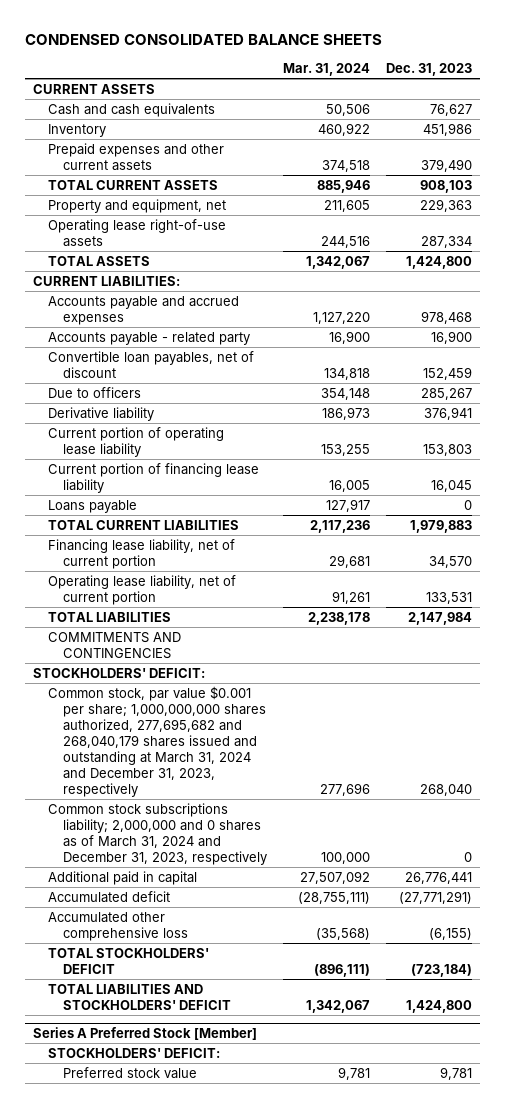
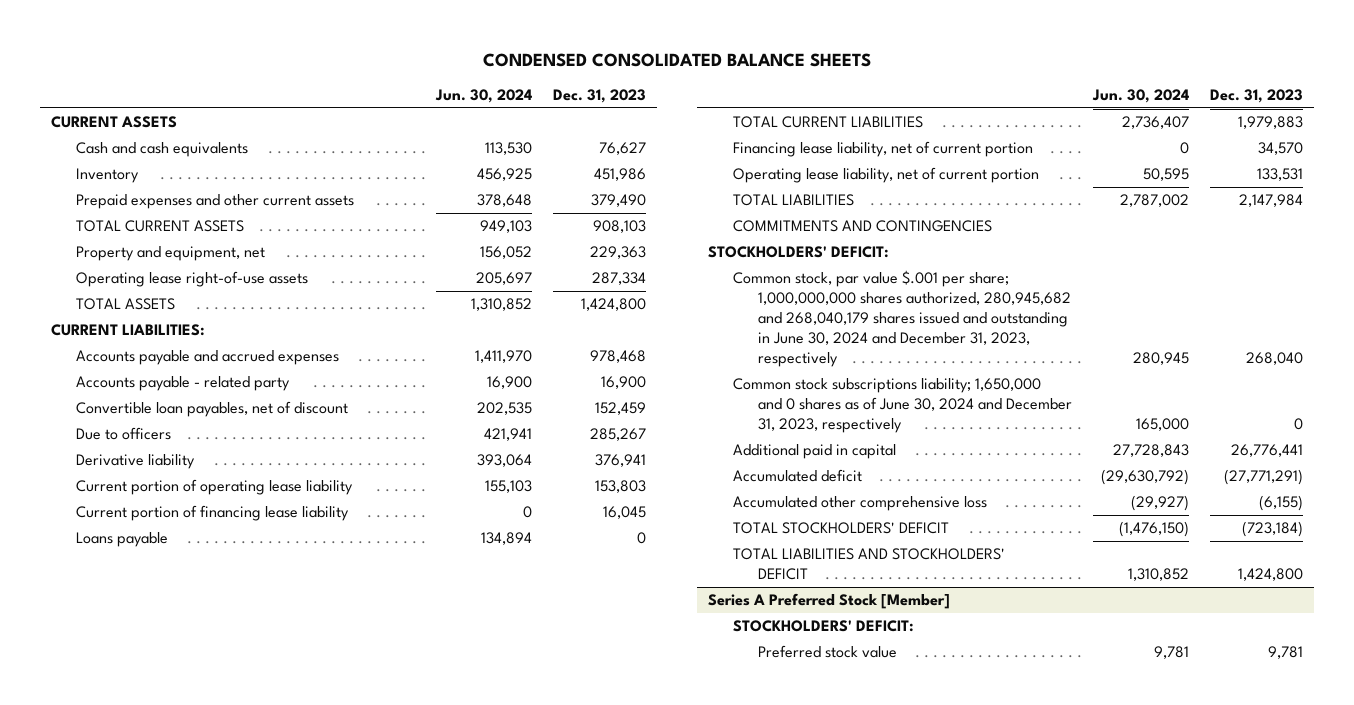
- | Mar. 31, 2024 | Dec. 31, 2023
+ | Jun. 30, 2024 | Dec. 31, 2023
- Common stock, par value $0.001 per share; 1,000,000,000 shares authorized, 277,695,682 and 268,040,179 shares issued and outstanding at March 31, 2024 and December 31, 2023, respectively | 277,696 | 268,040
- Common stock subscriptions liability; 2,000,000 and 0 shares as of March 31, 2024 and December 31, 2023, respectively | 100,000 | 0
+ Common stock, par value $.001 per share; 1,000,000,000 shares authorized, 280,945,682 and 268,040,179 shares issued and outstanding in June 30, 2024 and December 31, 2023, respectively | 280,945 | 268,040
+ Common stock subscriptions liability; 1,650,000 and 0 shares as of June 30, 2024 and December 31, 2023, respectively | 165,000 | 0

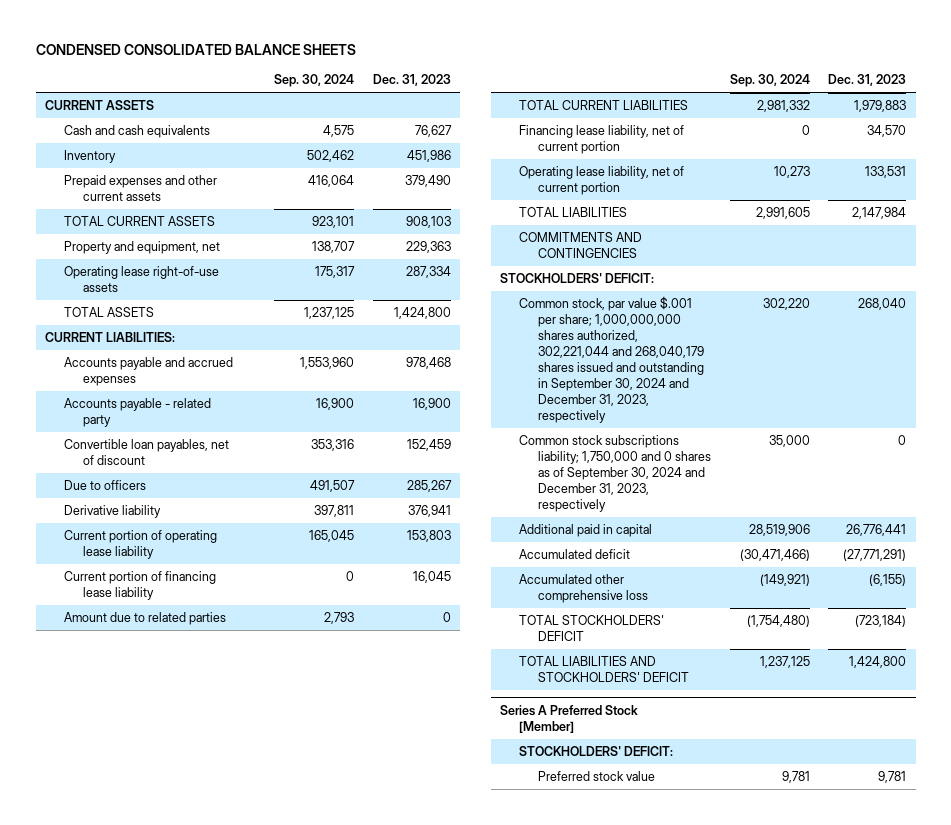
- | Jun. 30, 2024 | Dec. 31, 2023
+ | Sep. 30, 2024 | Dec. 31, 2023
- Loans payable | 134,894 | 0
+ Amount due to related parties | 2,793 | 0
- Common stock, par value $.001 per share; 1,000,000,000 shares authorized, 280,945,682 and 268,040,179 shares issued and outstanding in June 30, 2024 and December 31, 2023, respectively | 280,945 | 268,040
- Common stock subscriptions liability; 1,650,000 and 0 shares as of June 30, 2024 and December 31, 2023, respectively | 165,000 | 0
+ Common stock, par value $.001 per share; 1,000,000,000 shares authorized, 302,221,044 and 268,040,179 shares issued and outstanding in September 30, 2024 and December 31, 2023, respectively | 302,220 | 268,040
+ Common stock subscriptions liability; 1,750,000 and 0 shares as of September 30, 2024 and December 31, 2023, respectively | 35,000 | 0

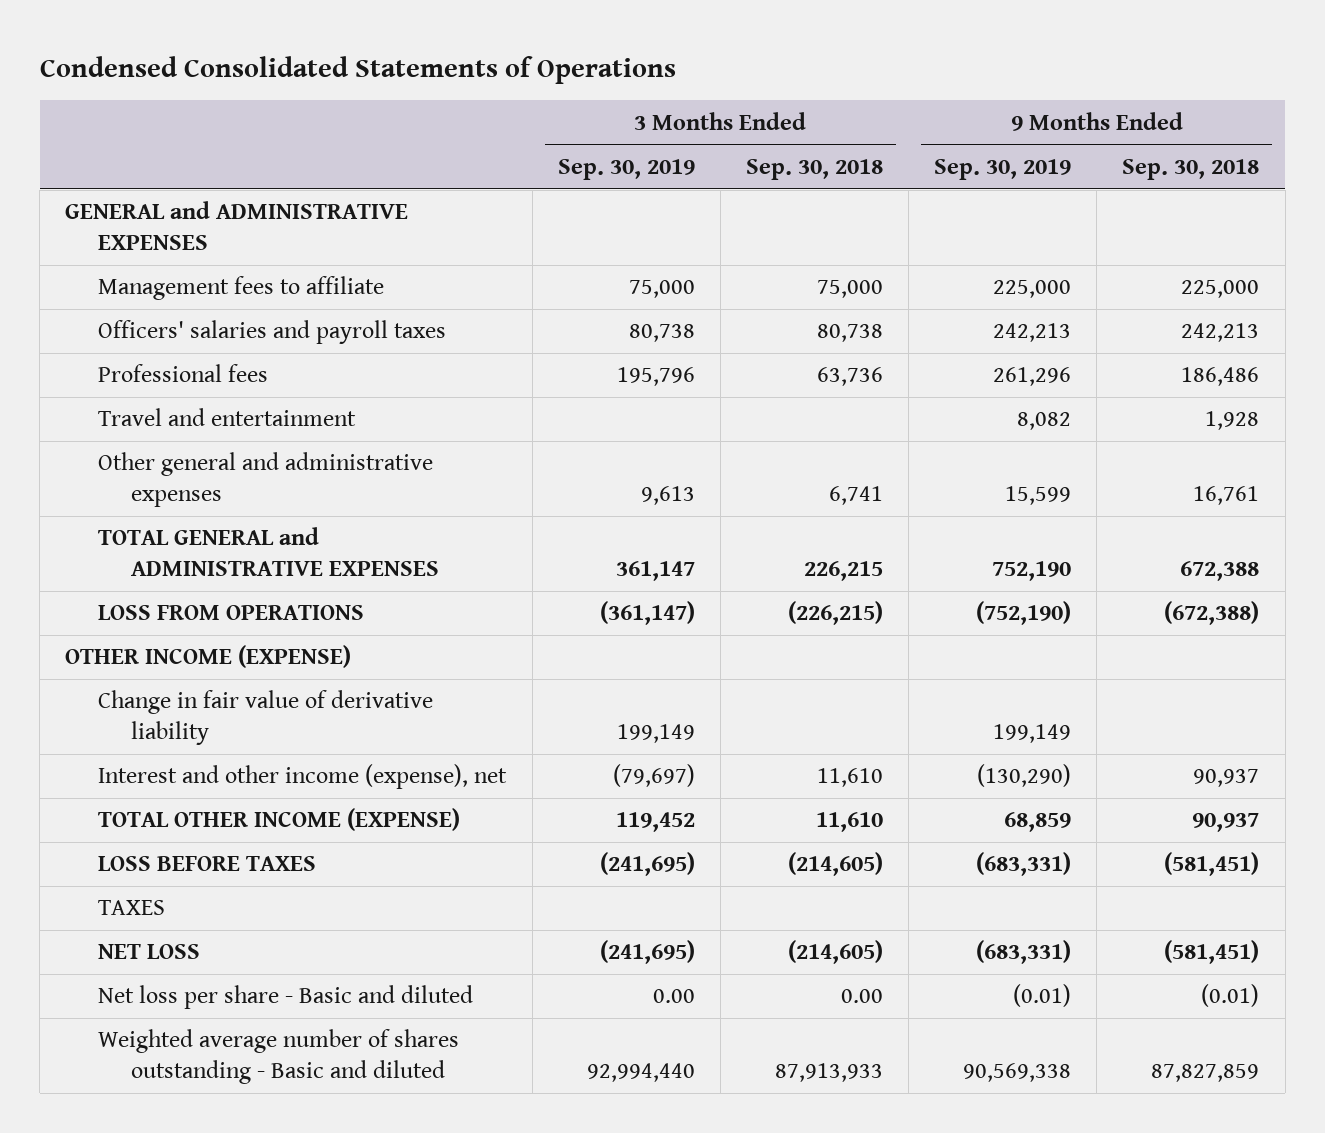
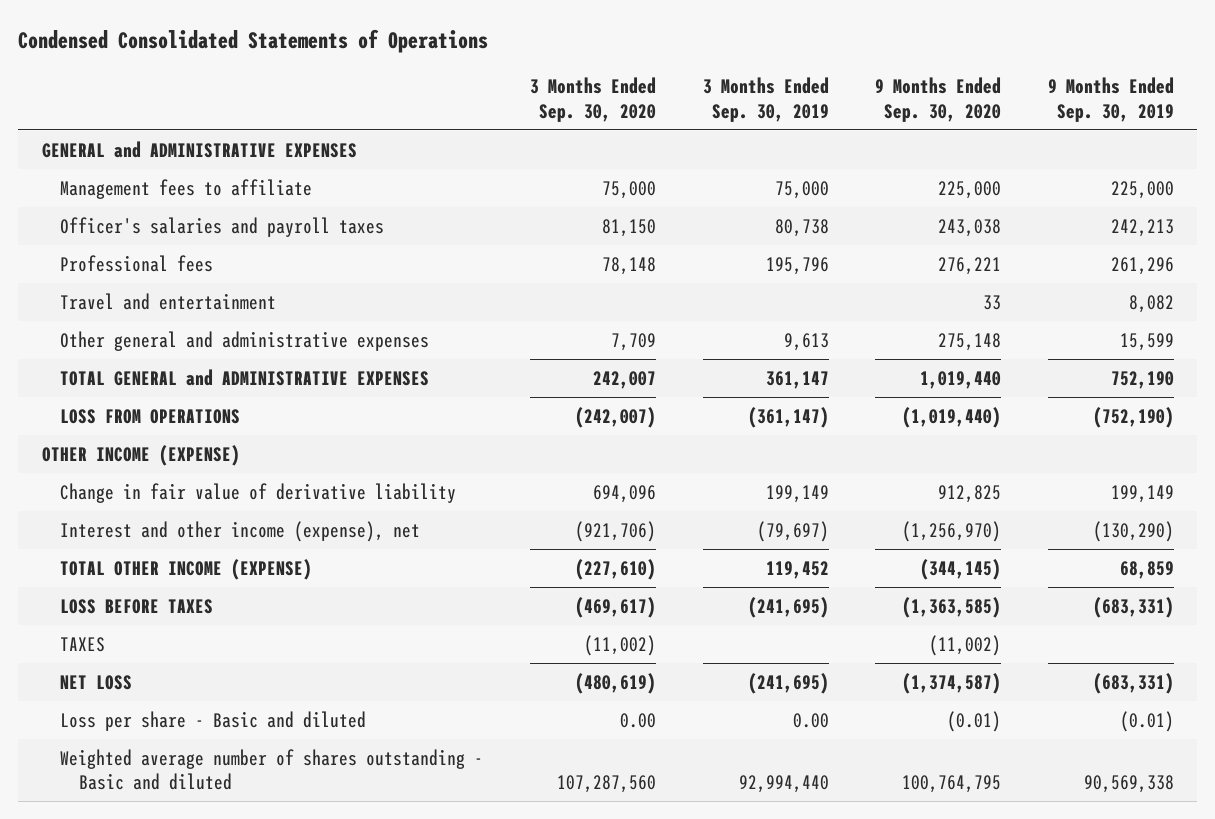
- | 3 Months Ended Sep. 30, 2019 | 3 Months Ended Sep. 30, 2018 | 9 Months Ended Sep. 30, 2019 | 9 Months Ended Sep. 30, 2018
+ | 3 Months Ended Sep. 30, 2020 | 3 Months Ended Sep. 30, 2019 | 9 Months Ended Sep. 30, 2020 | 9 Months Ended Sep. 30, 2019
- Officers' salaries and payroll taxes | 80,738 | 80,738 | 242,213 | 242,213
+ Officer's salaries and payroll taxes | 81,150 | 80,738 | 243,038 | 242,213
- Net loss per share - Basic and diluted | 0.00 | 0.00 | (0.01) | (0.01)
+ Loss per share - Basic and diluted | 0.00 | 0.00 | (0.01) | (0.01)

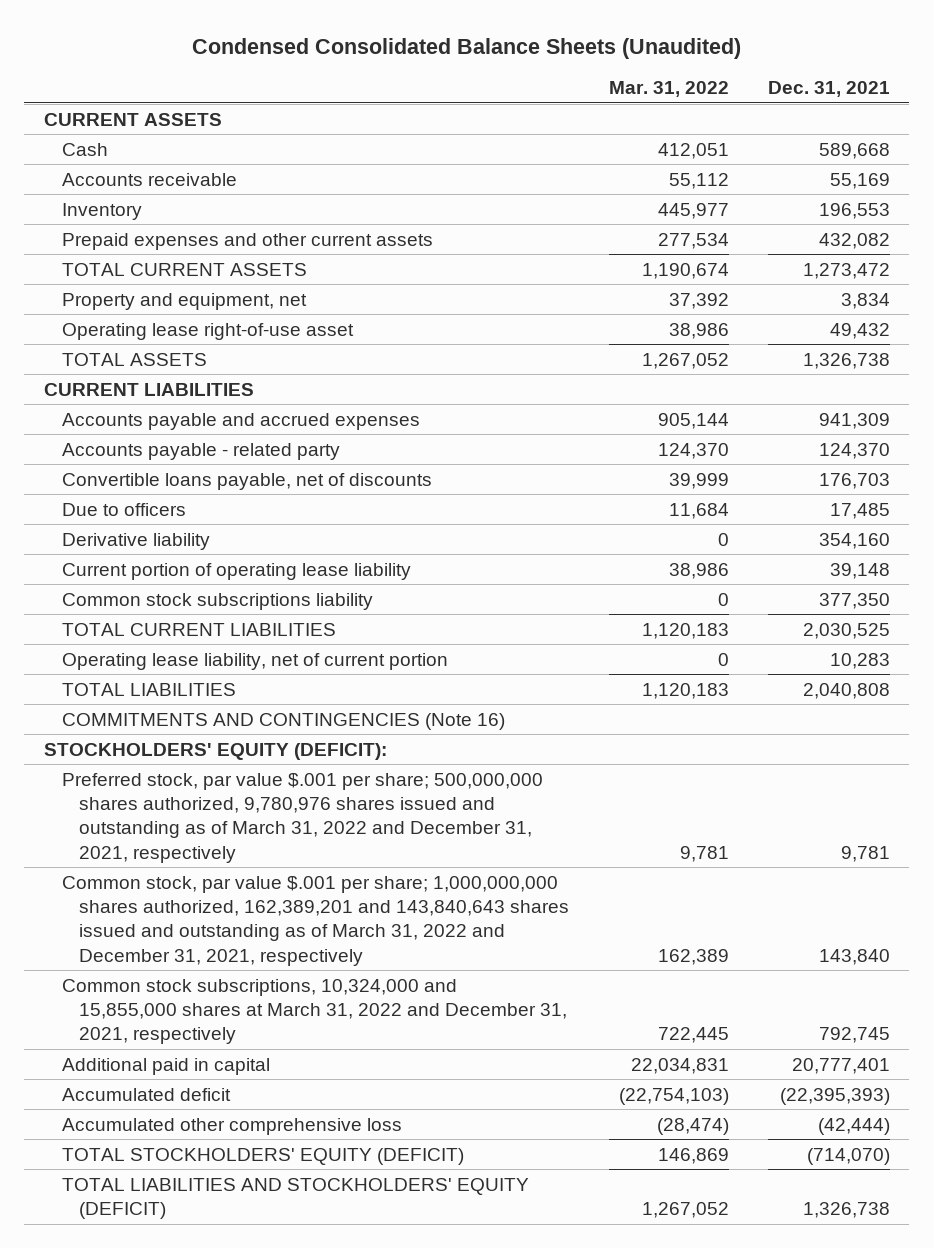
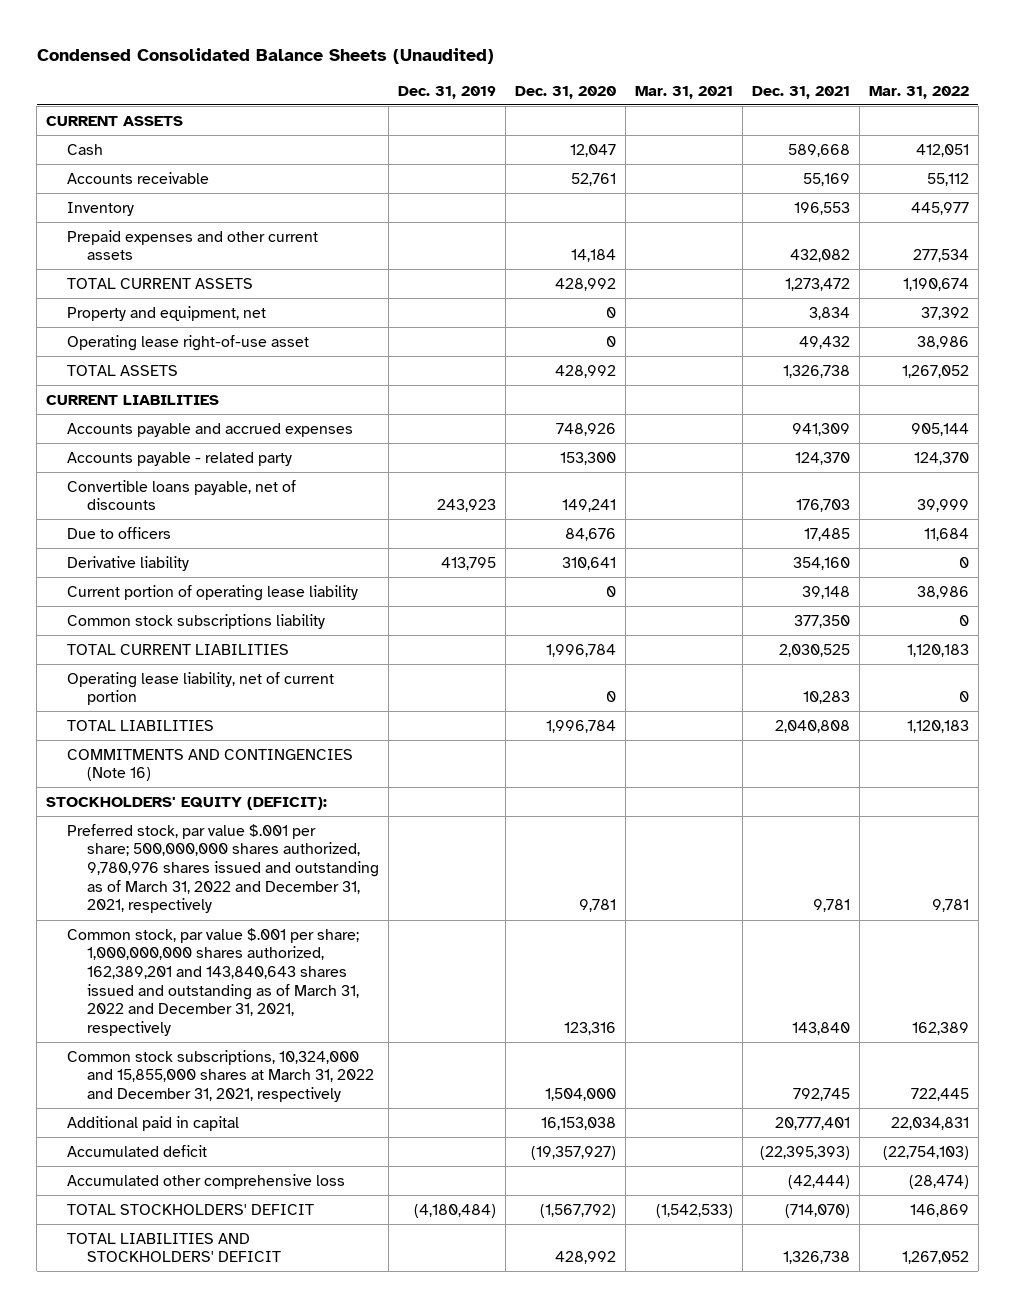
- | Mar. 31, 2022 | Dec. 31, 2021
+ | Dec. 31, 2019 | Dec. 31, 2020 | Mar. 31, 2021 | Dec. 31, 2021 | Mar. 31, 2022
- TOTAL STOCKHOLDERS' EQUITY (DEFICIT) | 146,869 | (714,070)
- TOTAL LIABILITIES AND STOCKHOLDERS' EQUITY (DEFICIT) | 1,267,052 | 1,326,738
+ TOTAL STOCKHOLDERS' DEFICIT | (4,180,484) | (1,567,792) | (1,542,533) | (714,070) | 146,869
+ TOTAL LIABILITIES AND STOCKHOLDERS' DEFICIT | | 428,992 | | 1,326,738 | 1,267,052

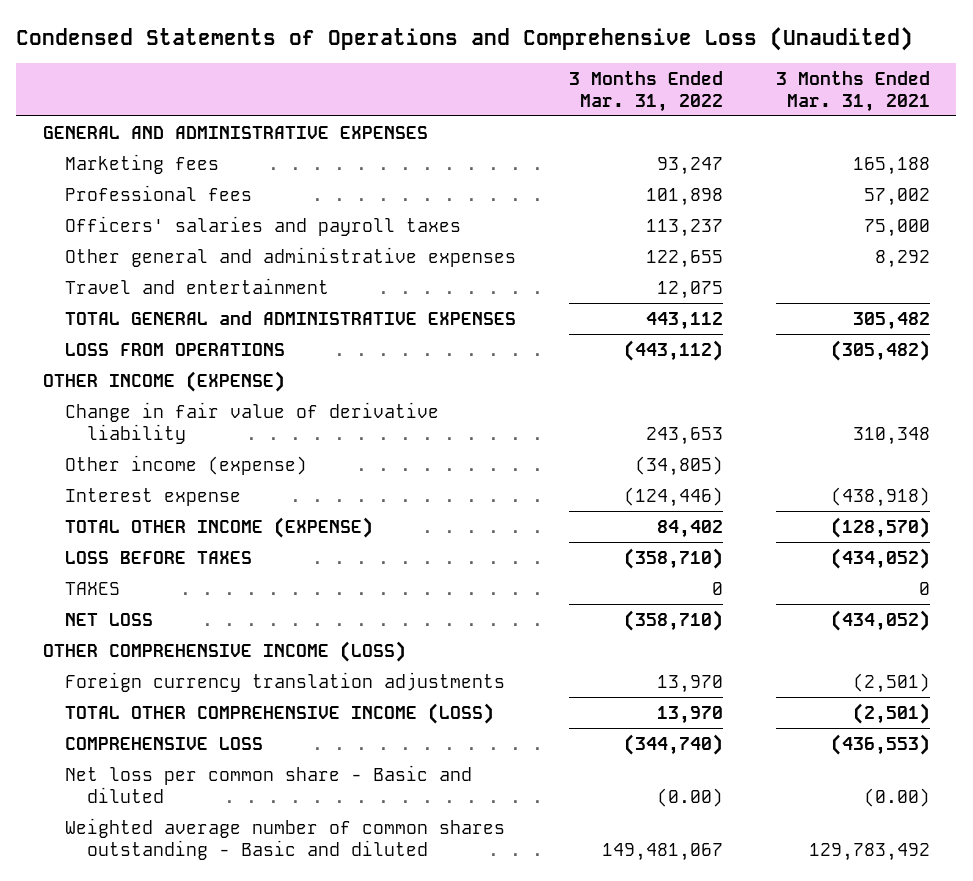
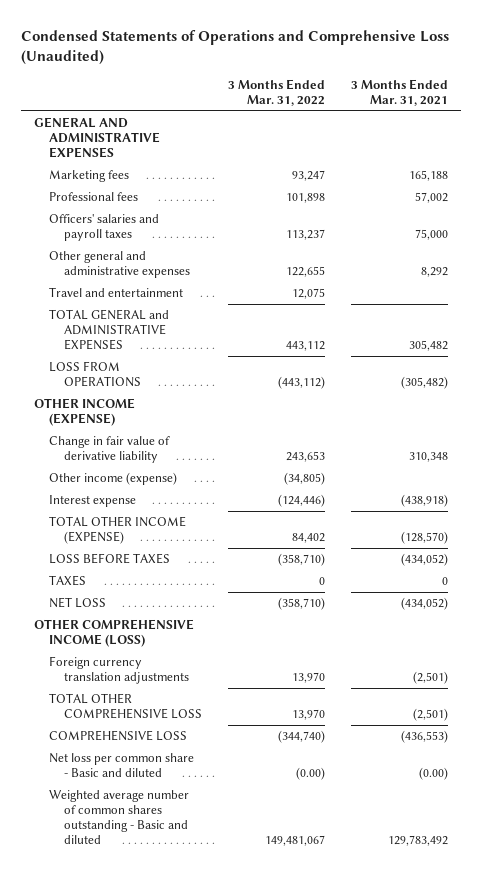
- TOTAL OTHER COMPREHENSIVE INCOME (LOSS) | 13,970 | (2,501)
+ TOTAL OTHER COMPREHENSIVE LOSS | 13,970 | (2,501)

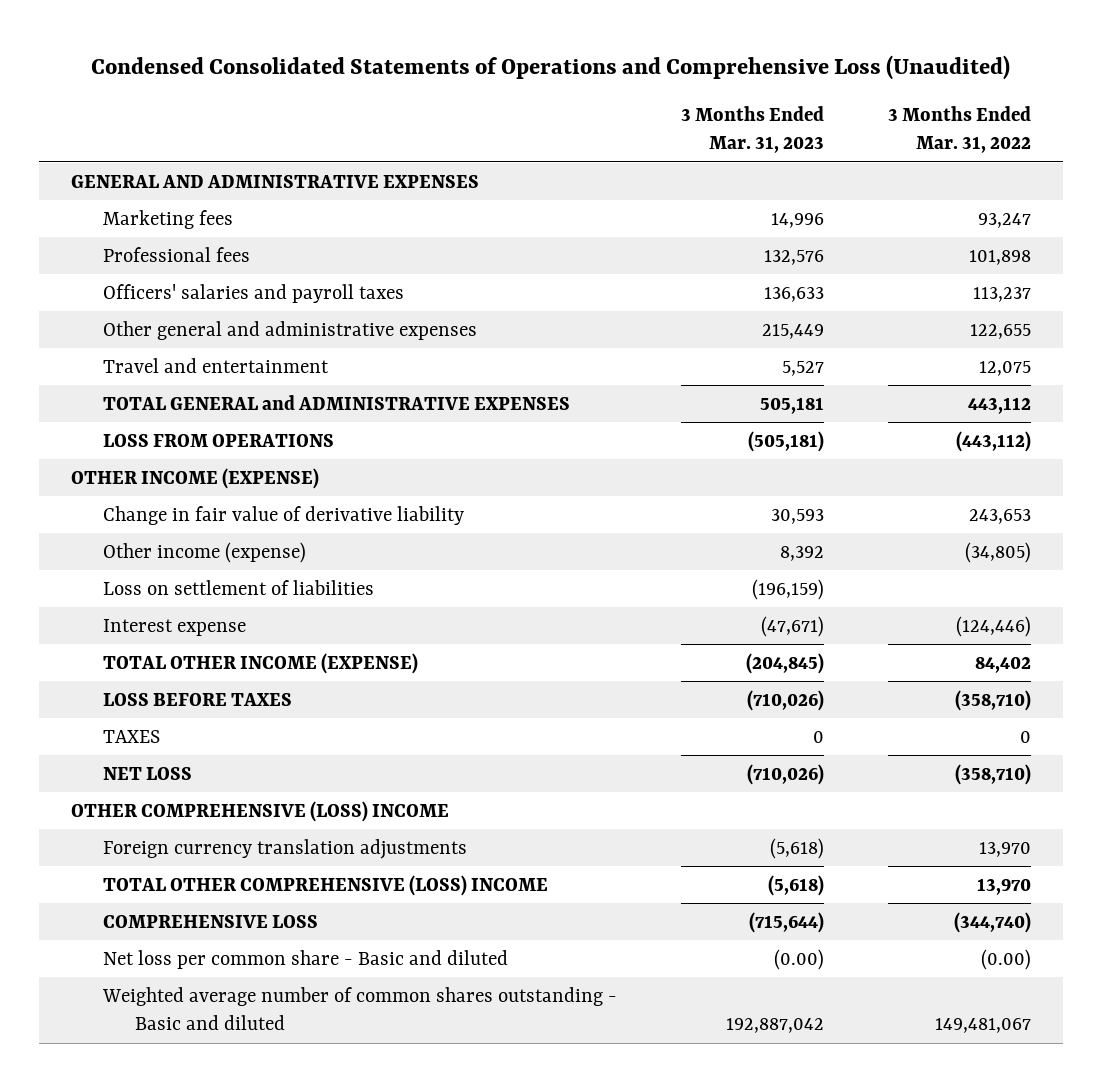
- Condensed Statements of Operations and Comprehensive Loss (Unaudited)
+ Condensed Consolidated Statements of Operations and Comprehensive Loss (Unaudited)
- | 3 Months Ended Mar. 31, 2022 | 3 Months Ended Mar. 31, 2021
+ | 3 Months Ended Mar. 31, 2023 | 3 Months Ended Mar. 31, 2022
+ Loss on settlement of liabilities | (196,159) |
- OTHER COMPREHENSIVE INCOME (LOSS)
+ OTHER COMPREHENSIVE (LOSS) INCOME
- TOTAL OTHER COMPREHENSIVE LOSS | 13,970 | (2,501)
+ TOTAL OTHER COMPREHENSIVE (LOSS) INCOME | (5,618) | 13,970

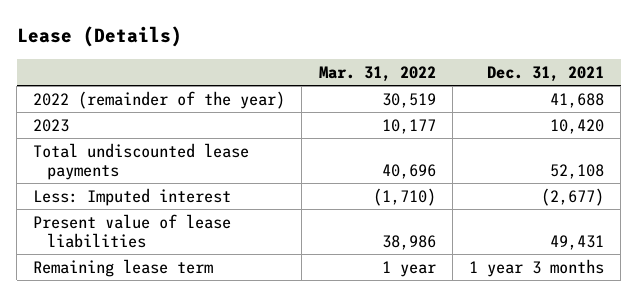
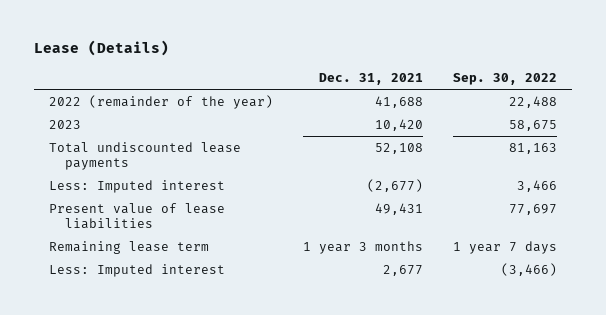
- | Mar. 31, 2022 | Dec. 31, 2021
+ | Dec. 31, 2021 | Sep. 30, 2022
+ Less: Imputed interest | 2,677 | (3,466)

